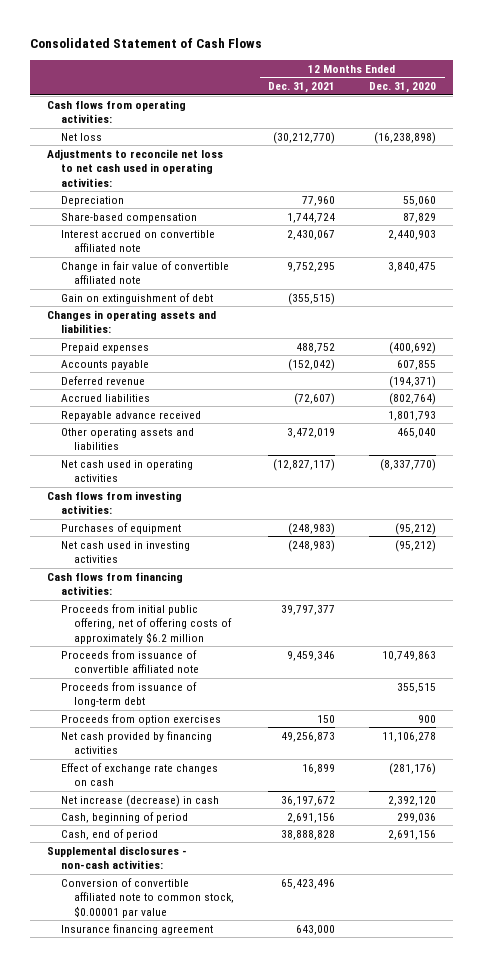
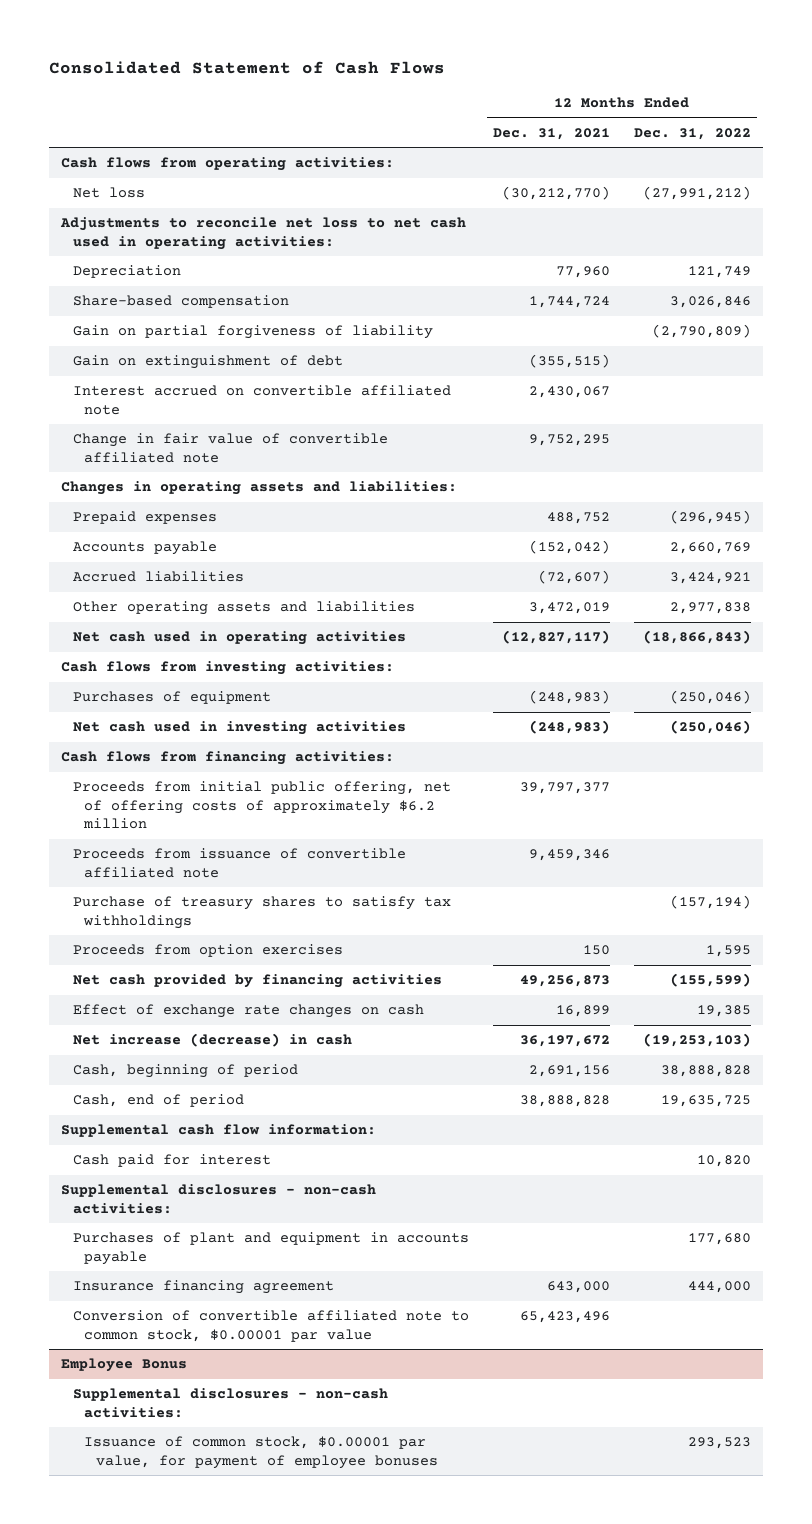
- | 12 Months Ended Dec. 31, 2021 | 12 Months Ended Dec. 31, 2020
+ | 12 Months Ended Dec. 31, 2021 | 12 Months Ended Dec. 31, 2022
+ Gain on partial forgiveness of liability | | (2,790,809)
moved up: Gain on extinguishment of debt | (355,515) |
- Deferred revenue | | (194,371)
- Repayable advance received | | 1,801,793
- Proceeds from issuance of long-term debt | | 355,515
+ Purchase of treasury shares to satisfy tax withholdings | | (157,194)
+ Supplemental cash flow information:
+ Cash paid for interest | | 10,820
+ Purchases of plant and equipment in accounts payable | | 177,680
moved down: Conversion of convertible affiliated note to common stock, $0.00001 par value | 65,423,496 |
+ Employee Bonus
+ Supplemental disclosures - non-cash activities:
+ Issuance of common stock, $0.00001 par value, for payment of employee bonuses | | 293,523

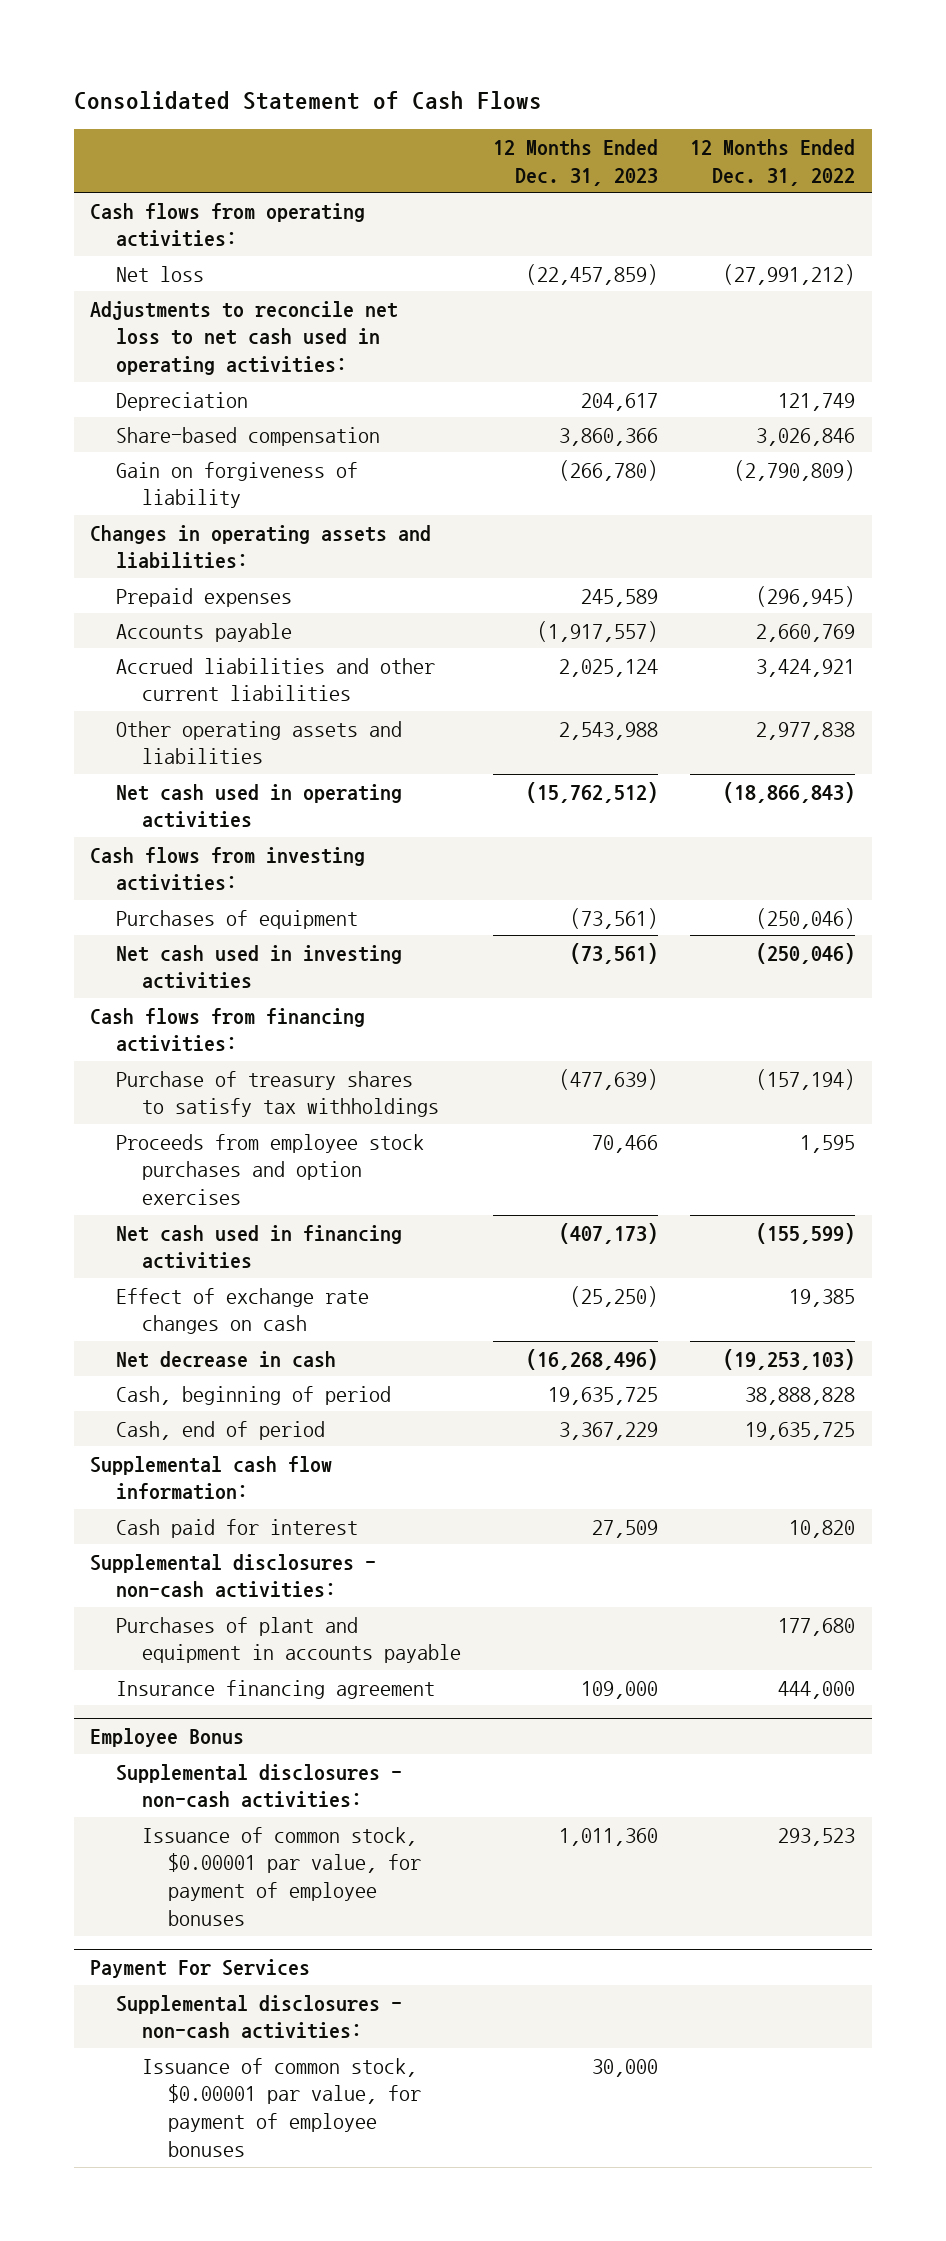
- | 12 Months Ended Dec. 31, 2021 | 12 Months Ended Dec. 31, 2022
+ | 12 Months Ended Dec. 31, 2023 | 12 Months Ended Dec. 31, 2022
- Gain on partial forgiveness of liability | | (2,790,809)
- Gain on extinguishment of debt | (355,515) |
- Interest accrued on convertible affiliated note | 2,430,067 |
- Change in fair value of convertible affiliated note | 9,752,295 |
+ Gain on forgiveness of liability | (266,780) | (2,790,809)
- Accrued liabilities | (72,607) | 3,424,921
+ Accrued liabilities and other current liabilities | 2,025,124 | 3,424,921
- Proceeds from initial public offering, net of offering costs of approximately $6.2 million | 39,797,377 |
- Proceeds from issuance of convertible affiliated note | 9,459,346 |
- Proceeds from option exercises | 150 | 1,595
- Net cash provided by financing activities | 49,256,873 | (155,599)
+ Proceeds from employee stock purchases and option exercises | 70,466 | 1,595
+ Net cash used in financing activities | (407,173) | (155,599)
- Net increase (decrease) in cash | 36,197,672 | (19,253,103)
+ Net decrease in cash | (16,268,496) | (19,253,103)
- Conversion of convertible affiliated note to common stock, $0.00001 par value | 65,423,496 |
+ Payment For Services
+ Supplemental disclosures - non-cash activities:
+ Issuance of common stock, $0.00001 par value, for payment of employee bonuses | 30,000 |

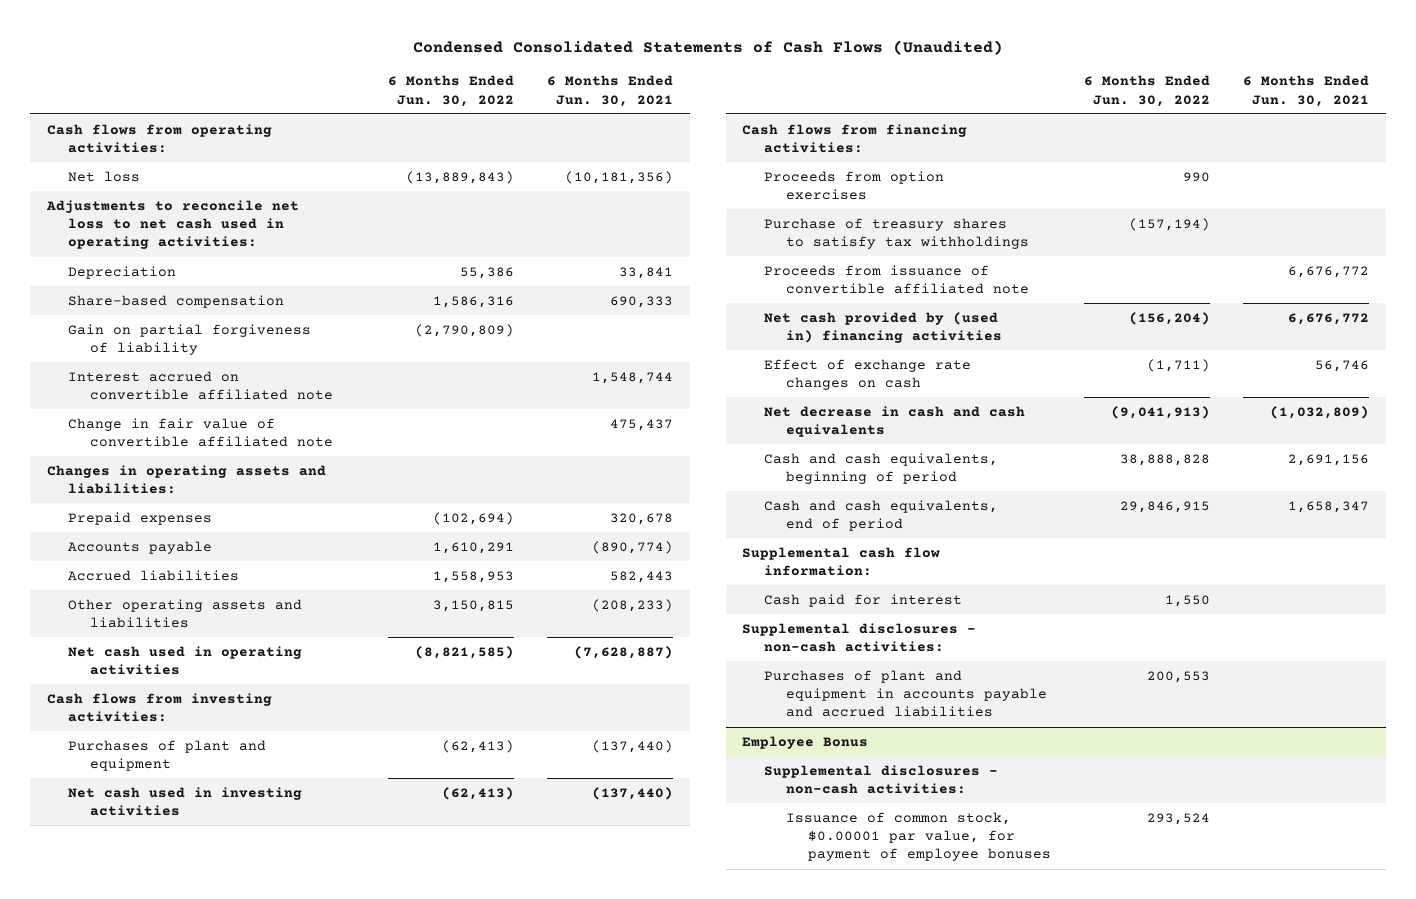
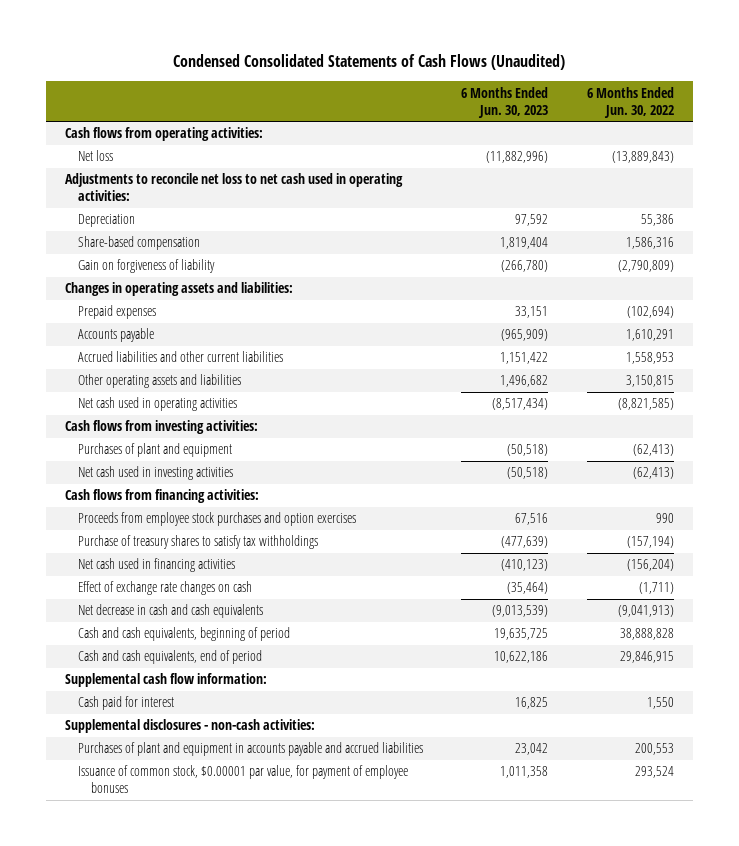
- | 6 Months Ended Jun. 30, 2022 | 6 Months Ended Jun. 30, 2021
+ | 6 Months Ended Jun. 30, 2023 | 6 Months Ended Jun. 30, 2022
- Gain on partial forgiveness of liability | (2,790,809) |
- Interest accrued on convertible affiliated note | | 1,548,744
- Change in fair value of convertible affiliated note | | 475,437
+ Gain on forgiveness of liability | (266,780) | (2,790,809)
- Accrued liabilities | 1,558,953 | 582,443
+ Accrued liabilities and other current liabilities | 1,151,422 | 1,558,953
- Proceeds from option exercises | 990 |
+ Proceeds from employee stock purchases and option exercises | 67,516 | 990
- Proceeds from issuance of convertible affiliated note | | 6,676,772
- Net cash provided by (used in) financing activities | (156,204) | 6,676,772
+ Net cash used in financing activities | (410,123) | (156,204)
- Employee Bonus
- Supplemental disclosures - non-cash activities:

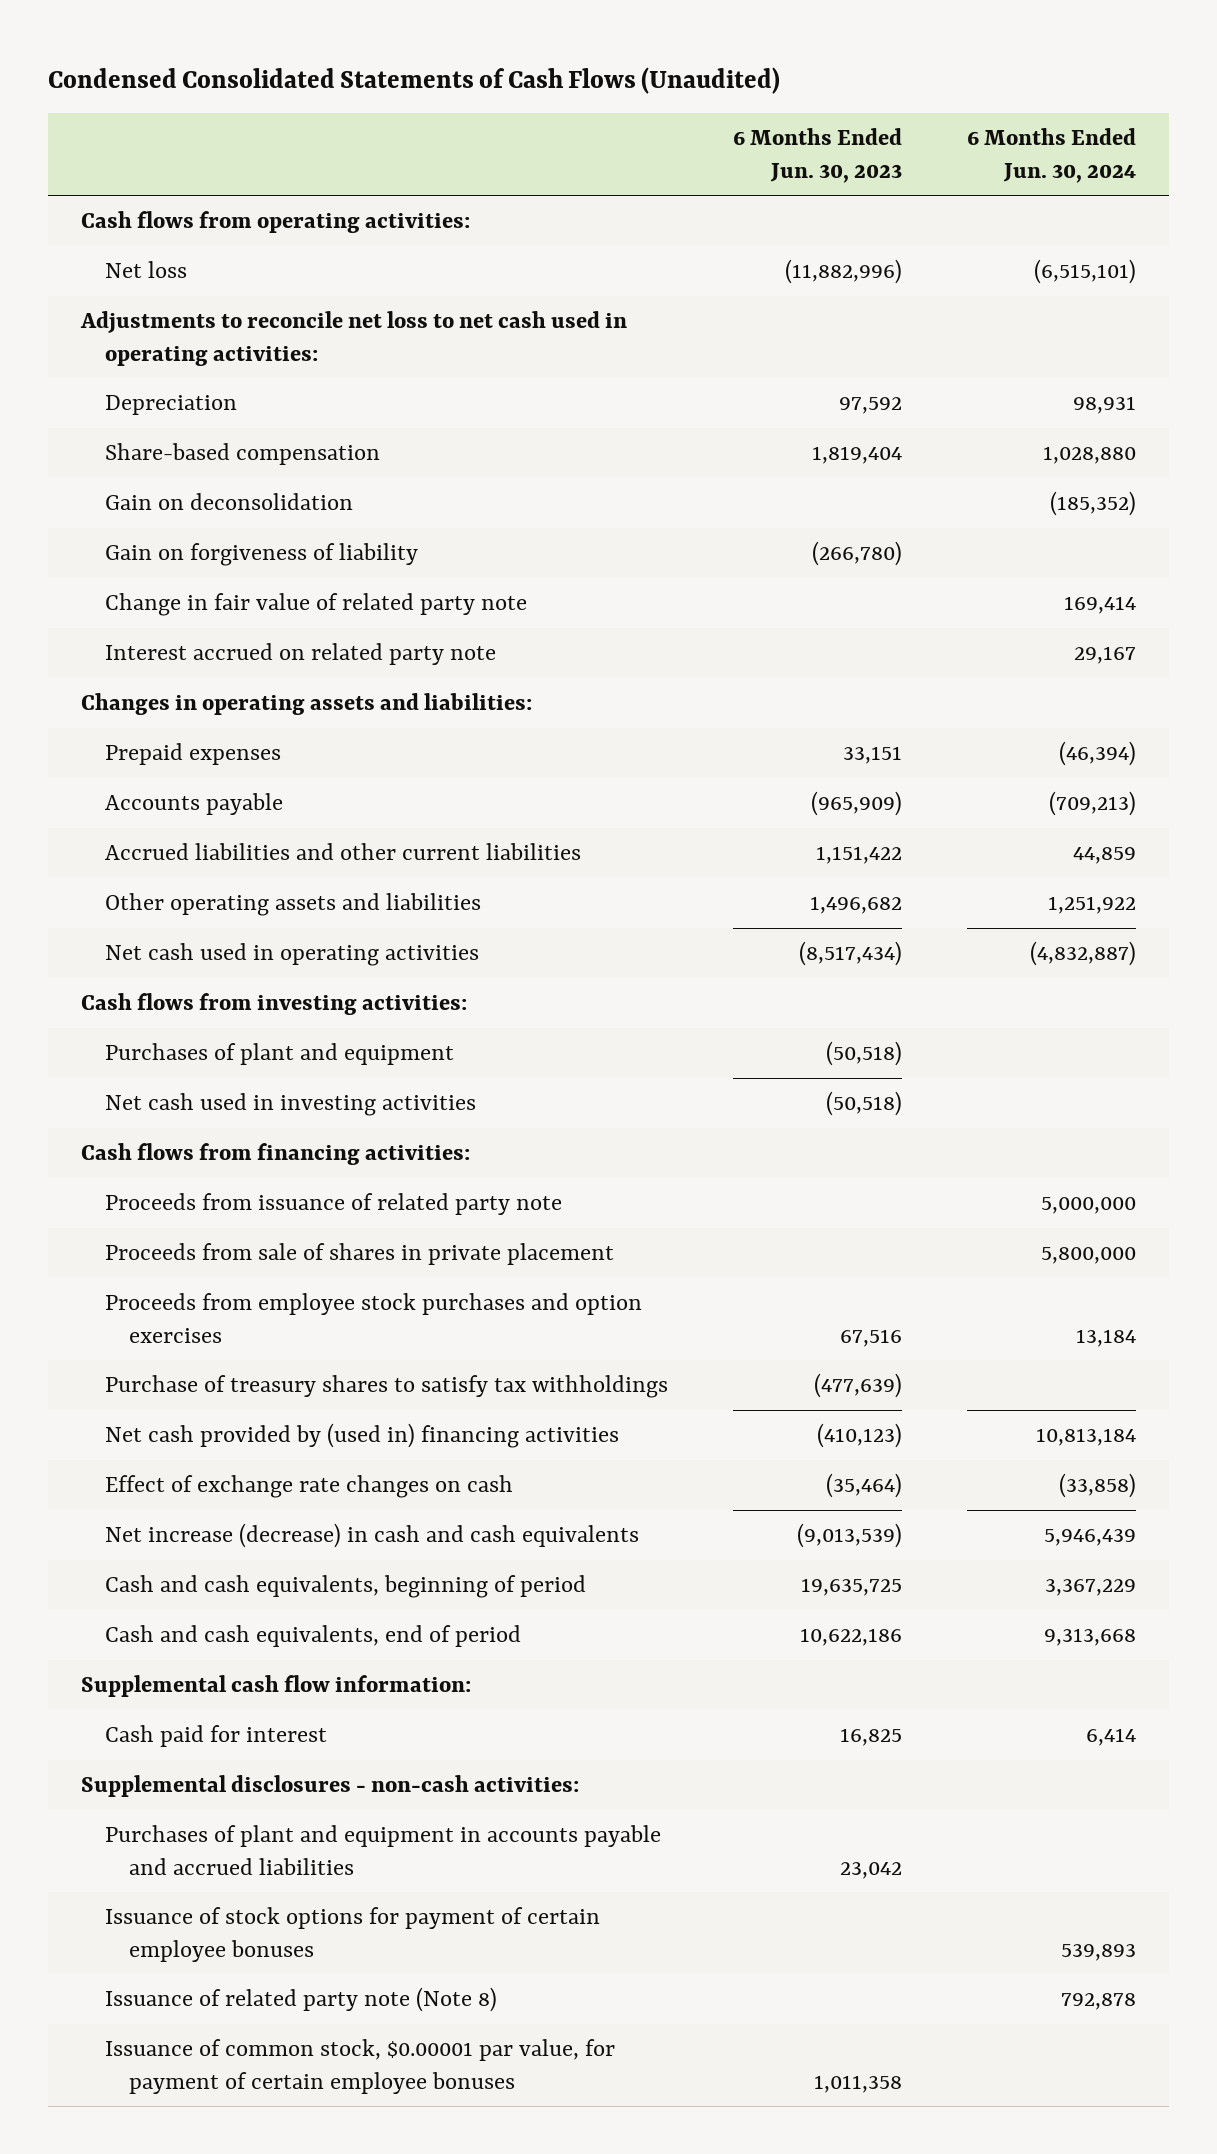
- | 6 Months Ended Jun. 30, 2023 | 6 Months Ended Jun. 30, 2022
+ | 6 Months Ended Jun. 30, 2023 | 6 Months Ended Jun. 30, 2024
+ Gain on deconsolidation | | (185,352)
+ Change in fair value of related party note | | 169,414
+ Interest accrued on related party note | | 29,167
+ Proceeds from issuance of related party note | | 5,000,000
+ Proceeds from sale of shares in private placement | | 5,800,000
- Net cash used in financing activities | (410,123) | (156,204)
+ Net cash provided by (used in) financing activities | (410,123) | 10,813,184
- Net decrease in cash and cash equivalents | (9,013,539) | (9,041,913)
+ Net increase (decrease) in cash and cash equivalents | (9,013,539) | 5,946,439
- Issuance of common stock, $0.00001 par value, for payment of employee bonuses | 1,011,358 | 293,524
+ Issuance of stock options for payment of certain employee bonuses | | 539,893
+ Issuance of related party note (Note 8) | | 792,878
+ Issuance of common stock, $0.00001 par value, for payment of certain employee bonuses | 1,011,358 |

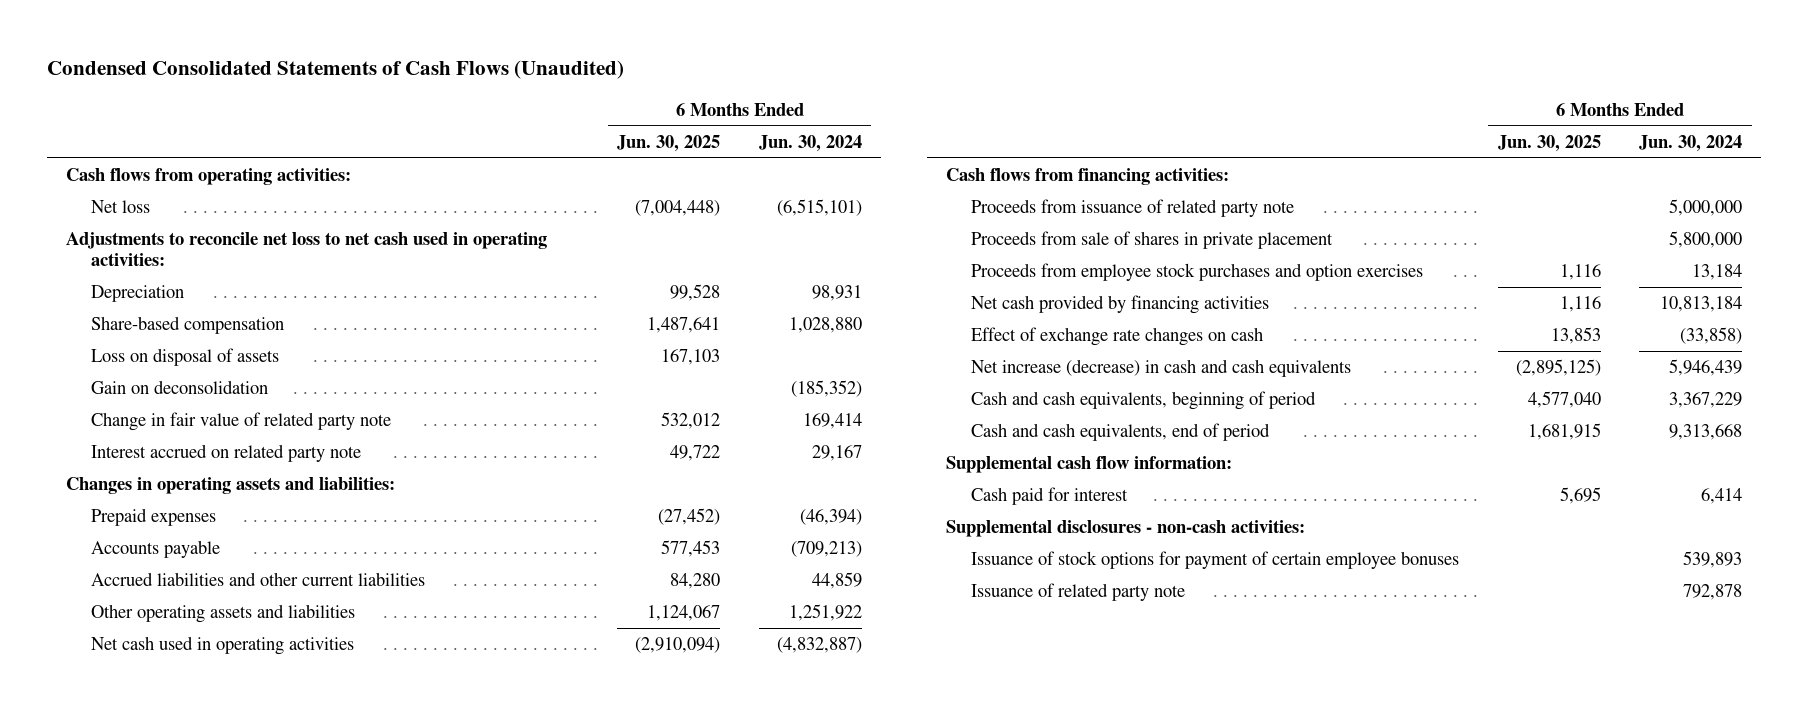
- | 6 Months Ended Jun. 30, 2023 | 6 Months Ended Jun. 30, 2024
+ | 6 Months Ended Jun. 30, 2025 | 6 Months Ended Jun. 30, 2024
+ Loss on disposal of assets | 167,103 |
- Gain on forgiveness of liability | (266,780) |
- Cash flows from investing activities:
- Purchases of plant and equipment | (50,518) |
- Net cash used in investing activities | (50,518) |
- Purchase of treasury shares to satisfy tax withholdings | (477,639) |
- Net cash provided by (used in) financing activities | (410,123) | 10,813,184
+ Net cash provided by financing activities | 1,116 | 10,813,184
- Purchases of plant and equipment in accounts payable and accrued liabilities | 23,042 |
- Issuance of related party note (Note 8) | | 792,878
- Issuance of common stock, $0.00001 par value, for payment of certain employee bonuses | 1,011,358 |
+ Issuance of related party note | | 792,878

